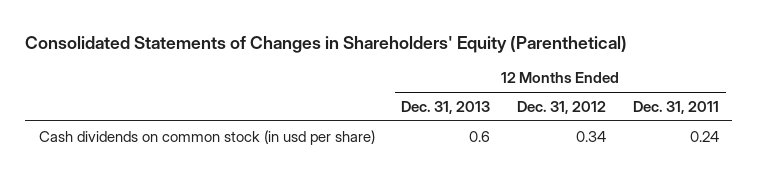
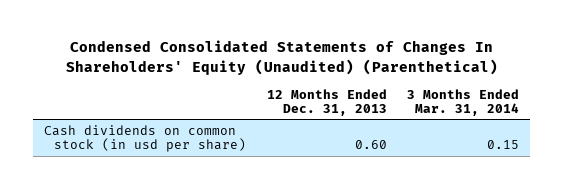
- Consolidated Statements of Changes in Shareholders' Equity (Parenthetical)
+ Condensed Consolidated Statements of Changes In Shareholders' Equity (Unaudited) (Parenthetical)
- | 12 Months Ended Dec. 31, 2013 | 12 Months Ended Dec. 31, 2012 | 12 Months Ended Dec. 31, 2011
+ | 12 Months Ended Dec. 31, 2013 | 3 Months Ended Mar. 31, 2014
- Cash dividends on common stock (in usd per share) | 0.6 | 0.34 | 0.24
+ Cash dividends on common stock (in usd per share) | 0.60 | 0.15

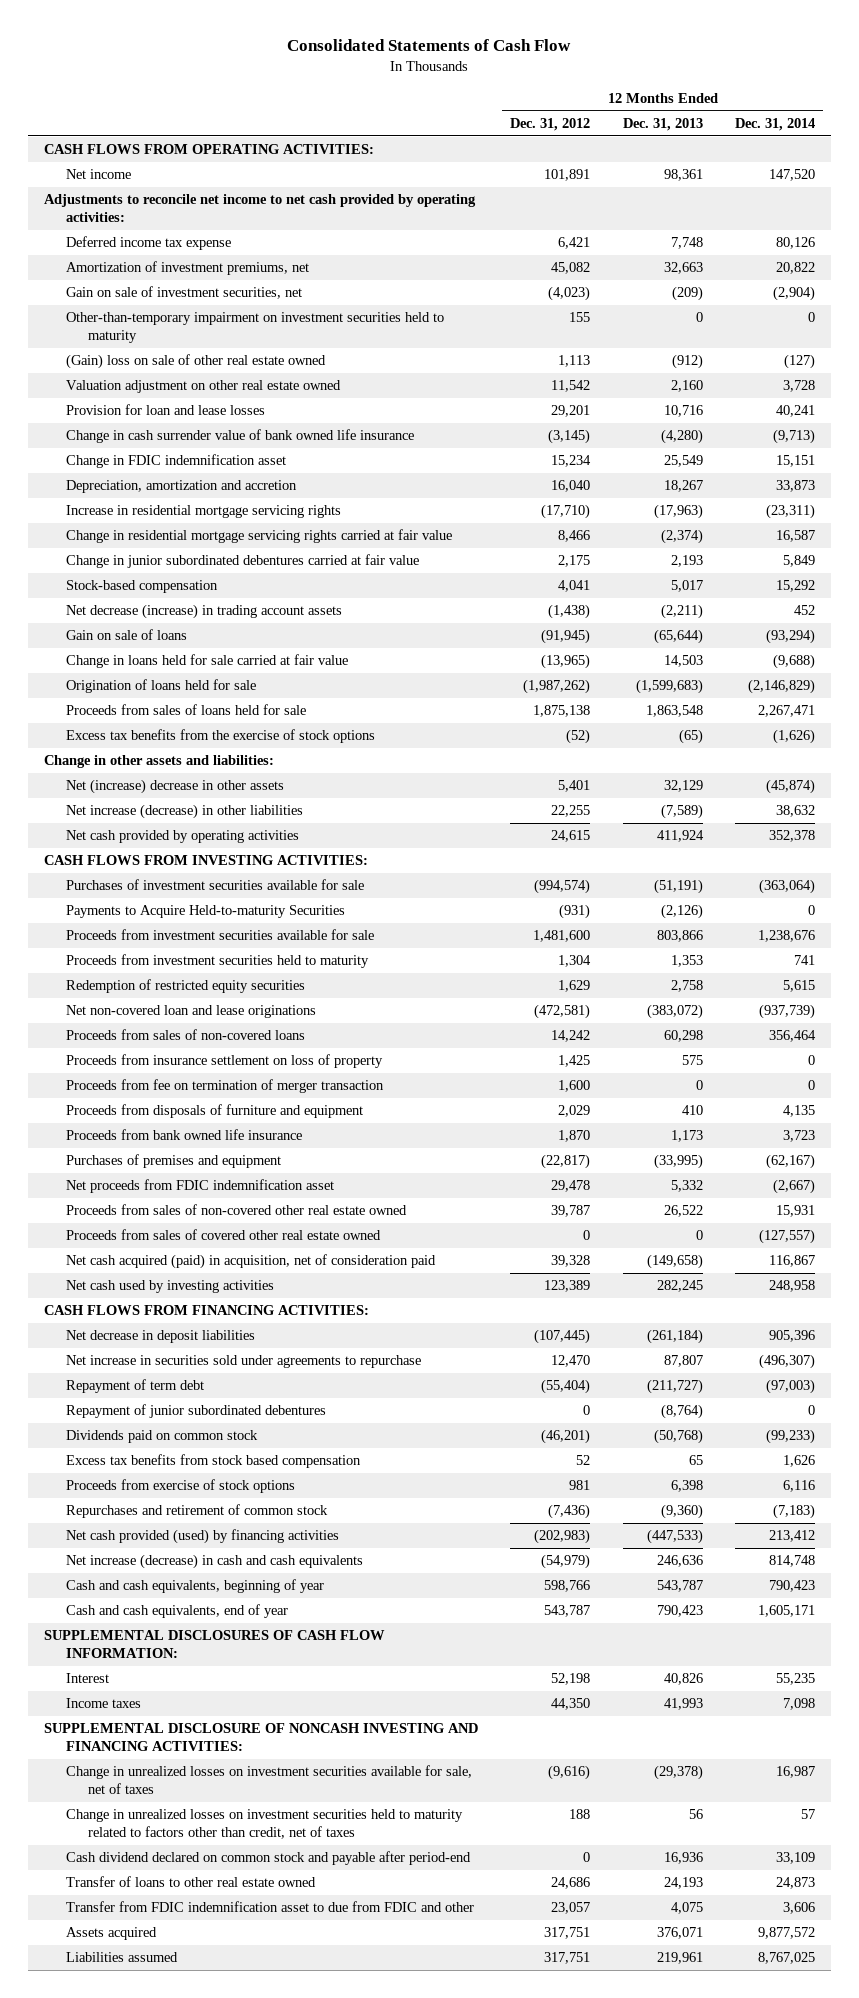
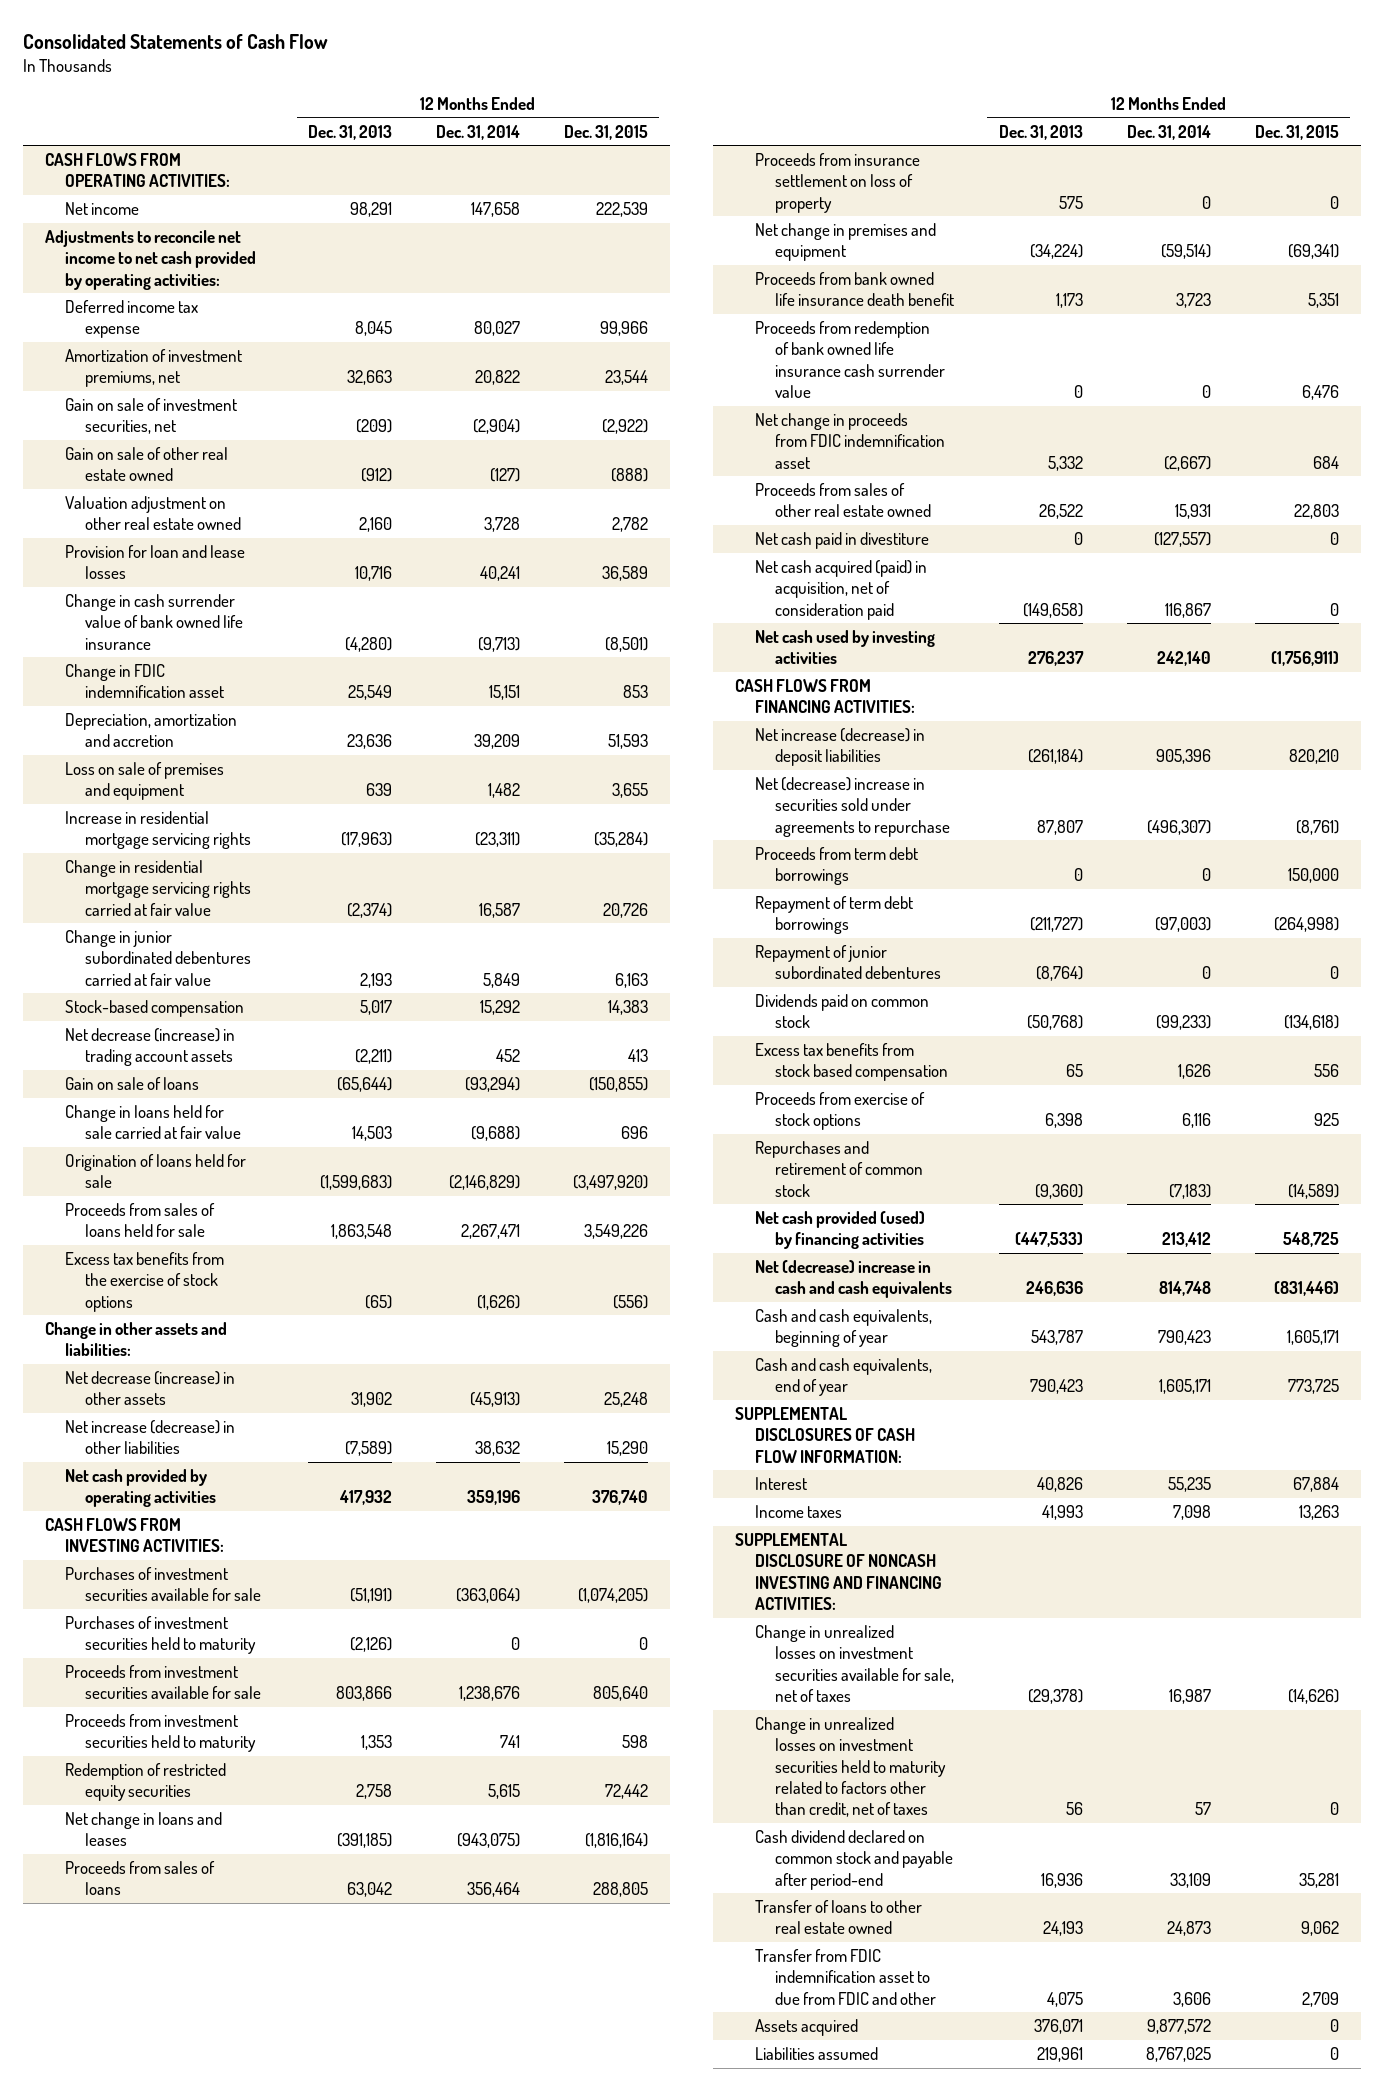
- | 12 Months Ended Dec. 31, 2012 | 12 Months Ended Dec. 31, 2013 | 12 Months Ended Dec. 31, 2014
+ | 12 Months Ended Dec. 31, 2013 | 12 Months Ended Dec. 31, 2014 | 12 Months Ended Dec. 31, 2015
- Net income | 101,891 | 98,361 | 147,520
+ Net income | 98,291 | 147,658 | 222,539
- Deferred income tax expense | 6,421 | 7,748 | 80,126
+ Deferred income tax expense | 8,045 | 80,027 | 99,966
- Other-than-temporary impairment on investment securities held to maturity | 155 | 0 | 0
- (Gain) loss on sale of other real estate owned | 1,113 | (912) | (127)
+ Gain on sale of other real estate owned | (912) | (127) | (888)
- Depreciation, amortization and accretion | 16,040 | 18,267 | 33,873
+ Depreciation, amortization and accretion | 23,636 | 39,209 | 51,593
+ Loss on sale of premises and equipment | 639 | 1,482 | 3,655
- Net (increase) decrease in other assets | 5,401 | 32,129 | (45,874)
+ Net decrease (increase) in other assets | 31,902 | (45,913) | 25,248
- Net cash provided by operating activities | 24,615 | 411,924 | 352,378
+ Net cash provided by operating activities | 417,932 | 359,196 | 376,740
- Payments to Acquire Held-to-maturity Securities | (931) | (2,126) | 0
+ Purchases of investment securities held to maturity | (2,126) | 0 | 0
- Net non-covered loan and lease originations | (472,581) | (383,072) | (937,739)
- Proceeds from sales of non-covered loans | 14,242 | 60,298 | 356,464
+ Net change in loans and leases | (391,185) | (943,075) | (1,816,164)
+ Proceeds from sales of loans | 63,042 | 356,464 | 288,805
- Proceeds from fee on termination of merger transaction | 1,600 | 0 | 0
- Proceeds from disposals of furniture and equipment | 2,029 | 410 | 4,135
- Proceeds from bank owned life insurance | 1,870 | 1,173 | 3,723
- Purchases of premises and equipment | (22,817) | (33,995) | (62,167)
- Net proceeds from FDIC indemnification asset | 29,478 | 5,332 | (2,667)
- Proceeds from sales of non-covered other real estate owned | 39,787 | 26,522 | 15,931
- Proceeds from sales of covered other real estate owned | 0 | 0 | (127,557)
+ Net change in premises and equipment | (34,224) | (59,514) | (69,341)
+ Proceeds from bank owned life insurance death benefit | 1,173 | 3,723 | 5,351
+ Proceeds from redemption of bank owned life insurance cash surrender value | 0 | 0 | 6,476
+ Net change in proceeds from FDIC indemnification asset | 5,332 | (2,667) | 684
+ Proceeds from sales of other real estate owned | 26,522 | 15,931 | 22,803
+ Net cash paid in divestiture | 0 | (127,557) | 0
- Net cash used by investing activities | 123,389 | 282,245 | 248,958
+ Net cash used by investing activities | 276,237 | 242,140 | (1,756,911)
- Net decrease in deposit liabilities | (107,445) | (261,184) | 905,396
- Net increase in securities sold under agreements to repurchase | 12,470 | 87,807 | (496,307)
- Repayment of term debt | (55,404) | (211,727) | (97,003)
+ Net increase (decrease) in deposit liabilities | (261,184) | 905,396 | 820,210
+ Net (decrease) increase in securities sold under agreements to repurchase | 87,807 | (496,307) | (8,761)
+ Proceeds from term debt borrowings | 0 | 0 | 150,000
+ Repayment of term debt borrowings | (211,727) | (97,003) | (264,998)
- Net increase (decrease) in cash and cash equivalents | (54,979) | 246,636 | 814,748
+ Net (decrease) increase in cash and cash equivalents | 246,636 | 814,748 | (831,446)

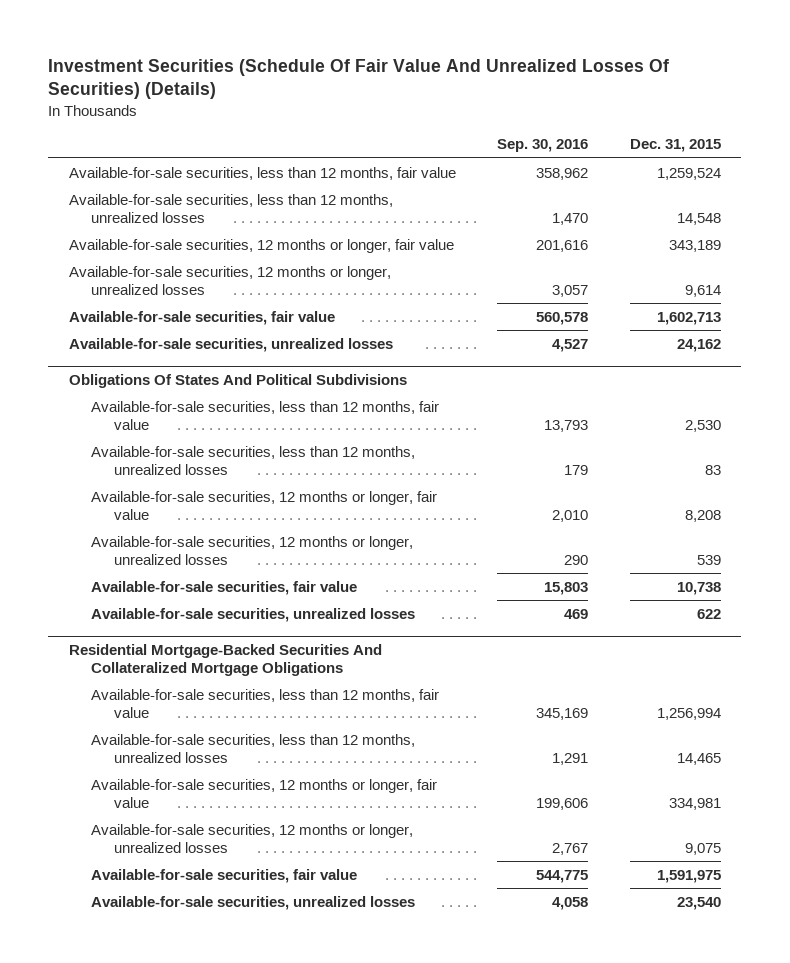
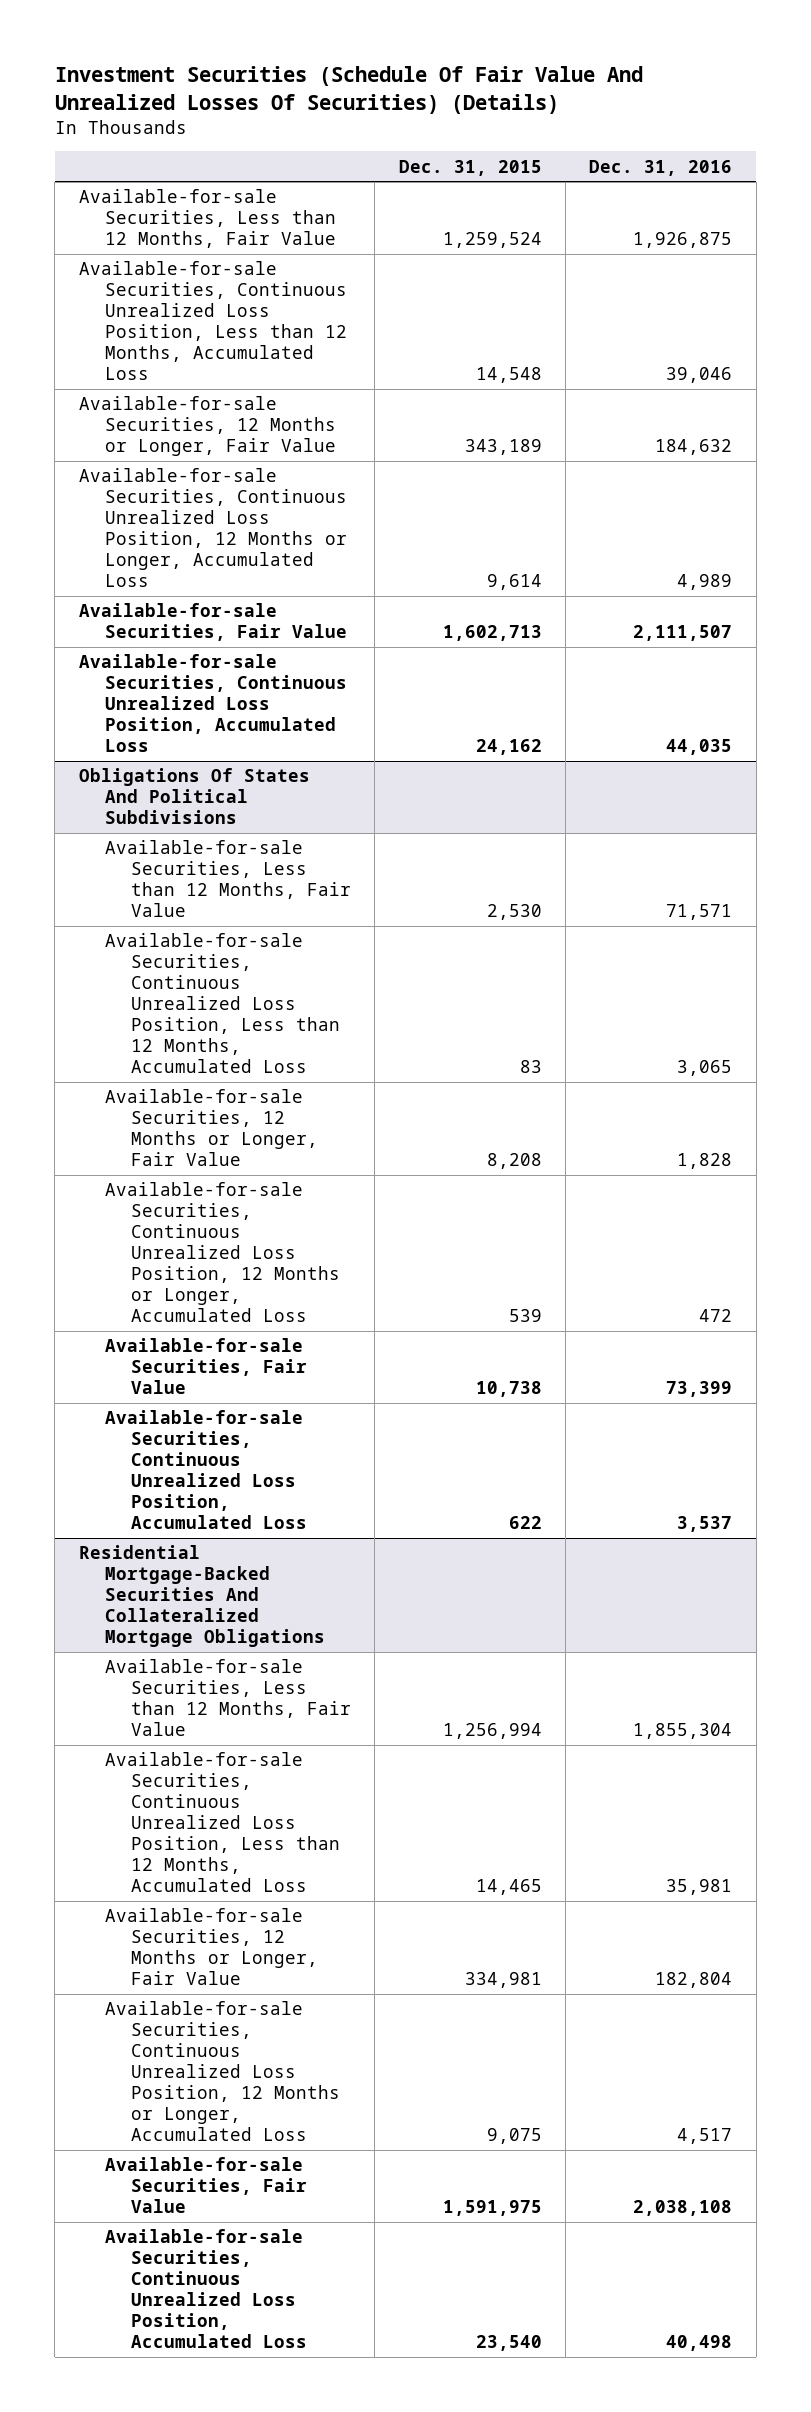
- | Sep. 30, 2016 | Dec. 31, 2015
+ | Dec. 31, 2015 | Dec. 31, 2016
- Available-for-sale securities, less than 12 months, fair value | 358,962 | 1,259,524
- Available-for-sale securities, less than 12 months, unrealized losses | 1,470 | 14,548
- Available-for-sale securities, 12 months or longer, fair value | 201,616 | 343,189
- Available-for-sale securities, 12 months or longer, unrealized losses | 3,057 | 9,614
- Available-for-sale securities, fair value | 560,578 | 1,602,713
- Available-for-sale securities, unrealized losses | 4,527 | 24,162
+ Available-for-sale Securities, Less than 12 Months, Fair Value | 1,259,524 | 1,926,875
+ Available-for-sale Securities, Continuous Unrealized Loss Position, Less than 12 Months, Accumulated Loss | 14,548 | 39,046
+ Available-for-sale Securities, 12 Months or Longer, Fair Value | 343,189 | 184,632
+ Available-for-sale Securities, Continuous Unrealized Loss Position, 12 Months or Longer, Accumulated Loss | 9,614 | 4,989
+ Available-for-sale Securities, Fair Value | 1,602,713 | 2,111,507
+ Available-for-sale Securities, Continuous Unrealized Loss Position, Accumulated Loss | 24,162 | 44,035
@ Obligations Of States And Political Subdivisions
- Available-for-sale securities, less than 12 months, fair value | 13,793 | 2,530
- Available-for-sale securities, less than 12 months, unrealized losses | 179 | 83
- Available-for-sale securities, 12 months or longer, fair value | 2,010 | 8,208
- Available-for-sale securities, 12 months or longer, unrealized losses | 290 | 539
- Available-for-sale securities, fair value | 15,803 | 10,738
- Available-for-sale securities, unrealized losses | 469 | 622
+ Available-for-sale Securities, Less than 12 Months, Fair Value | 2,530 | 71,571
+ Available-for-sale Securities, Continuous Unrealized Loss Position, Less than 12 Months, Accumulated Loss | 83 | 3,065
+ Available-for-sale Securities, 12 Months or Longer, Fair Value | 8,208 | 1,828
+ Available-for-sale Securities, Continuous Unrealized Loss Position, 12 Months or Longer, Accumulated Loss | 539 | 472
+ Available-for-sale Securities, Fair Value | 10,738 | 73,399
+ Available-for-sale Securities, Continuous Unrealized Loss Position, Accumulated Loss | 622 | 3,537
@ Residential Mortgage-Backed Securities And Collateralized Mortgage Obligations
- Available-for-sale securities, less than 12 months, fair value | 345,169 | 1,256,994
- Available-for-sale securities, less than 12 months, unrealized losses | 1,291 | 14,465
- Available-for-sale securities, 12 months or longer, fair value | 199,606 | 334,981
- Available-for-sale securities, 12 months or longer, unrealized losses | 2,767 | 9,075
- Available-for-sale securities, fair value | 544,775 | 1,591,975
- Available-for-sale securities, unrealized losses | 4,058 | 23,540
+ Available-for-sale Securities, Less than 12 Months, Fair Value | 1,256,994 | 1,855,304
+ Available-for-sale Securities, Continuous Unrealized Loss Position, Less than 12 Months, Accumulated Loss | 14,465 | 35,981
+ Available-for-sale Securities, 12 Months or Longer, Fair Value | 334,981 | 182,804
+ Available-for-sale Securities, Continuous Unrealized Loss Position, 12 Months or Longer, Accumulated Loss | 9,075 | 4,517
+ Available-for-sale Securities, Fair Value | 1,591,975 | 2,038,108
+ Available-for-sale Securities, Continuous Unrealized Loss Position, Accumulated Loss | 23,540 | 40,498

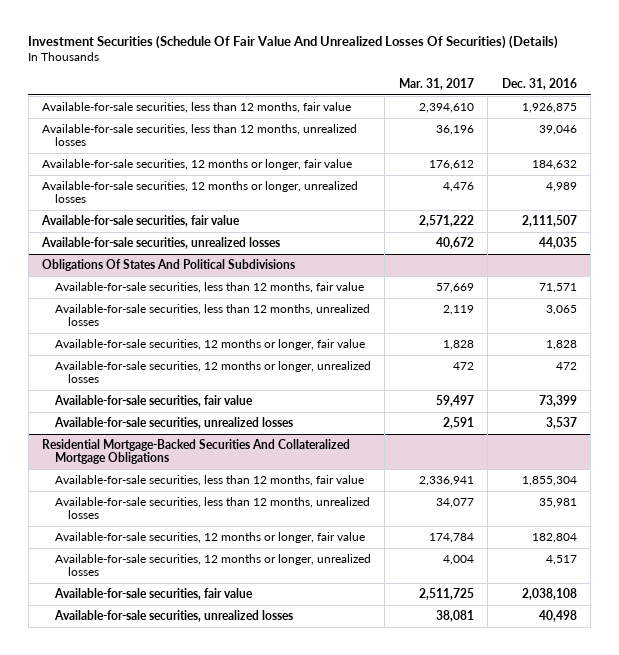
- | Dec. 31, 2015 | Dec. 31, 2016
+ | Mar. 31, 2017 | Dec. 31, 2016
- Available-for-sale Securities, Less than 12 Months, Fair Value | 1,259,524 | 1,926,875
- Available-for-sale Securities, Continuous Unrealized Loss Position, Less than 12 Months, Accumulated Loss | 14,548 | 39,046
- Available-for-sale Securities, 12 Months or Longer, Fair Value | 343,189 | 184,632
- Available-for-sale Securities, Continuous Unrealized Loss Position, 12 Months or Longer, Accumulated Loss | 9,614 | 4,989
- Available-for-sale Securities, Fair Value | 1,602,713 | 2,111,507
- Available-for-sale Securities, Continuous Unrealized Loss Position, Accumulated Loss | 24,162 | 44,035
+ Available-for-sale securities, less than 12 months, fair value | 2,394,610 | 1,926,875
+ Available-for-sale securities, less than 12 months, unrealized losses | 36,196 | 39,046
+ Available-for-sale securities, 12 months or longer, fair value | 176,612 | 184,632
+ Available-for-sale securities, 12 months or longer, unrealized losses | 4,476 | 4,989
+ Available-for-sale securities, fair value | 2,571,222 | 2,111,507
+ Available-for-sale securities, unrealized losses | 40,672 | 44,035
@ Obligations Of States And Political Subdivisions
- Available-for-sale Securities, Less than 12 Months, Fair Value | 2,530 | 71,571
- Available-for-sale Securities, Continuous Unrealized Loss Position, Less than 12 Months, Accumulated Loss | 83 | 3,065
- Available-for-sale Securities, 12 Months or Longer, Fair Value | 8,208 | 1,828
- Available-for-sale Securities, Continuous Unrealized Loss Position, 12 Months or Longer, Accumulated Loss | 539 | 472
- Available-for-sale Securities, Fair Value | 10,738 | 73,399
- Available-for-sale Securities, Continuous Unrealized Loss Position, Accumulated Loss | 622 | 3,537
+ Available-for-sale securities, less than 12 months, fair value | 57,669 | 71,571
+ Available-for-sale securities, less than 12 months, unrealized losses | 2,119 | 3,065
+ Available-for-sale securities, 12 months or longer, fair value | 1,828 | 1,828
+ Available-for-sale securities, 12 months or longer, unrealized losses | 472 | 472
+ Available-for-sale securities, fair value | 59,497 | 73,399
+ Available-for-sale securities, unrealized losses | 2,591 | 3,537
@ Residential Mortgage-Backed Securities And Collateralized Mortgage Obligations
- Available-for-sale Securities, Less than 12 Months, Fair Value | 1,256,994 | 1,855,304
- Available-for-sale Securities, Continuous Unrealized Loss Position, Less than 12 Months, Accumulated Loss | 14,465 | 35,981
- Available-for-sale Securities, 12 Months or Longer, Fair Value | 334,981 | 182,804
- Available-for-sale Securities, Continuous Unrealized Loss Position, 12 Months or Longer, Accumulated Loss | 9,075 | 4,517
- Available-for-sale Securities, Fair Value | 1,591,975 | 2,038,108
- Available-for-sale Securities, Continuous Unrealized Loss Position, Accumulated Loss | 23,540 | 40,498
+ Available-for-sale securities, less than 12 months, fair value | 2,336,941 | 1,855,304
+ Available-for-sale securities, less than 12 months, unrealized losses | 34,077 | 35,981
+ Available-for-sale securities, 12 months or longer, fair value | 174,784 | 182,804
+ Available-for-sale securities, 12 months or longer, unrealized losses | 4,004 | 4,517
+ Available-for-sale securities, fair value | 2,511,725 | 2,038,108
+ Available-for-sale securities, unrealized losses | 38,081 | 40,498

